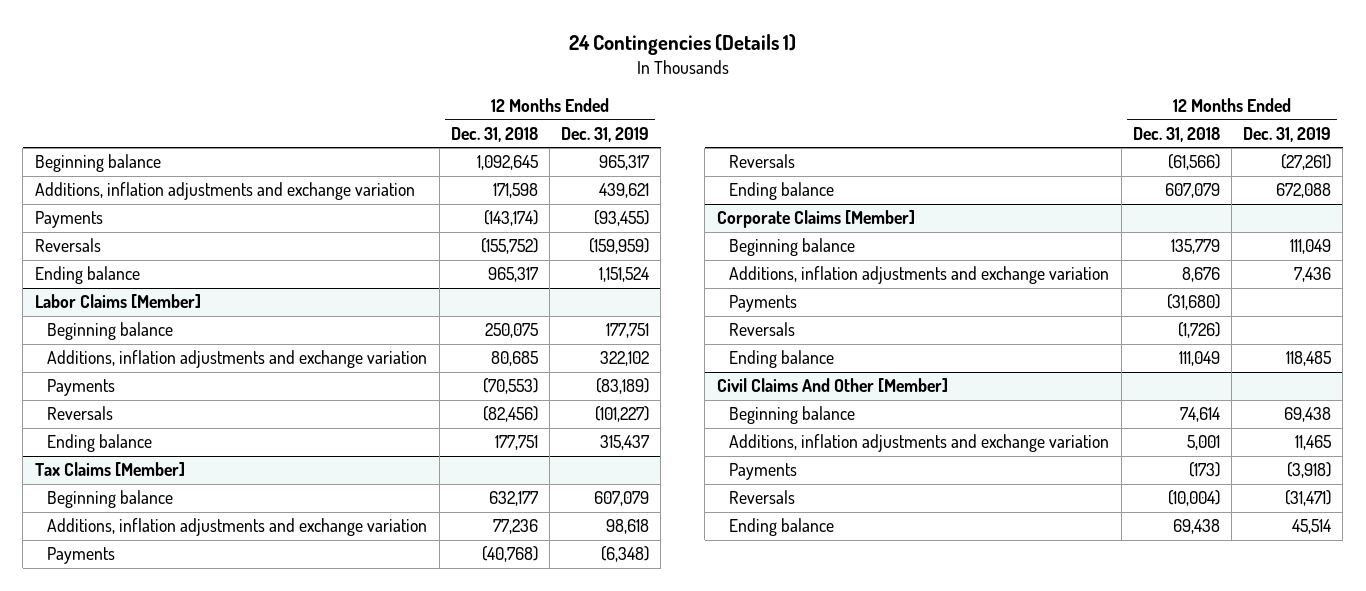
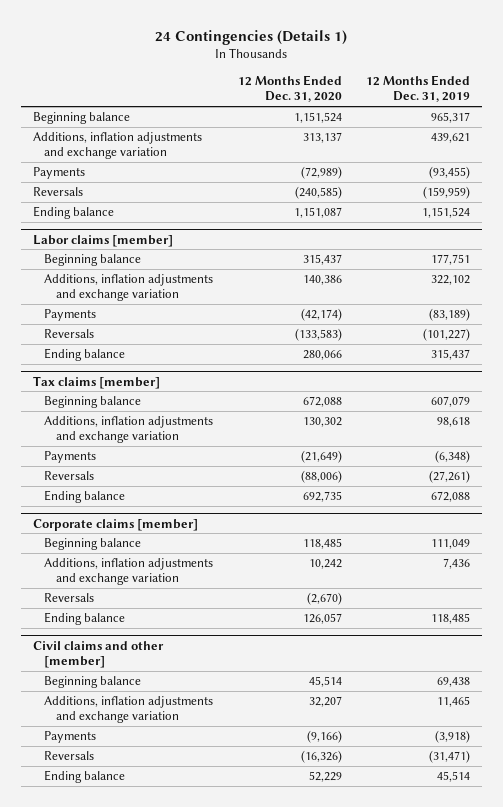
- | 12 Months Ended Dec. 31, 2018 | 12 Months Ended Dec. 31, 2019
+ | 12 Months Ended Dec. 31, 2020 | 12 Months Ended Dec. 31, 2019
- Labor Claims [Member]
+ Labor claims [member]
- Tax Claims [Member]
+ Tax claims [member]
- Corporate Claims [Member]
+ Corporate claims [member]
- Payments | (31,680) |
- Civil Claims And Other [Member]
+ Civil claims and other [member]

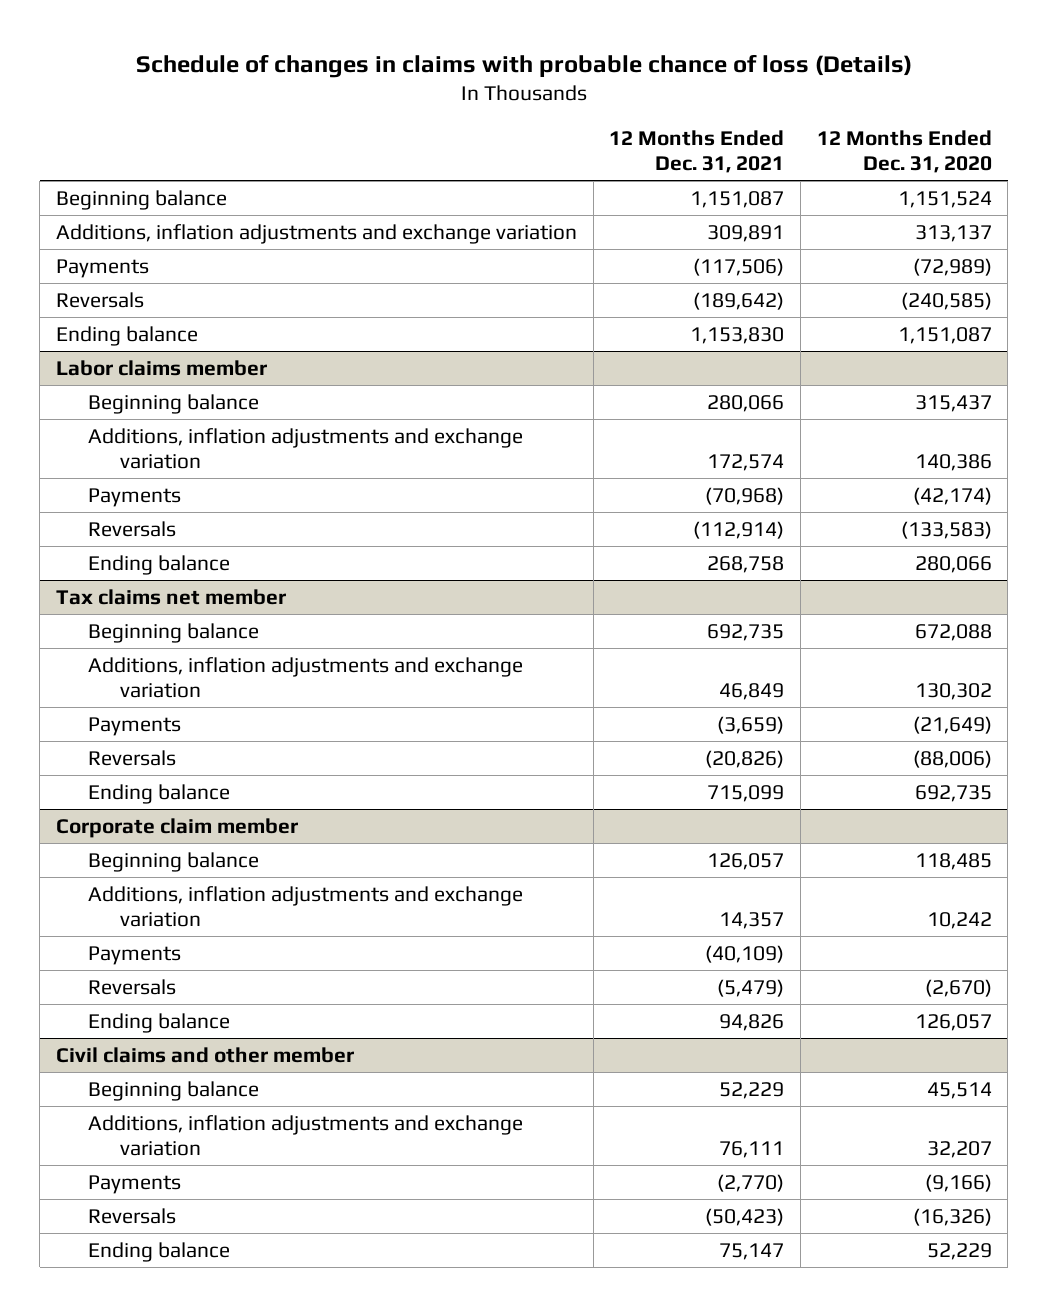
- 24 Contingencies (Details 1)
+ Schedule of changes in claims with probable chance of loss (Details)
- | 12 Months Ended Dec. 31, 2020 | 12 Months Ended Dec. 31, 2019
+ | 12 Months Ended Dec. 31, 2021 | 12 Months Ended Dec. 31, 2020
- Labor claims [member]
+ Labor claims member
- Tax claims [member]
+ Tax claims net member
- Corporate claims [member]
+ Corporate claim member
+ Payments | (40,109) |
- Civil claims and other [member]
+ Civil claims and other member

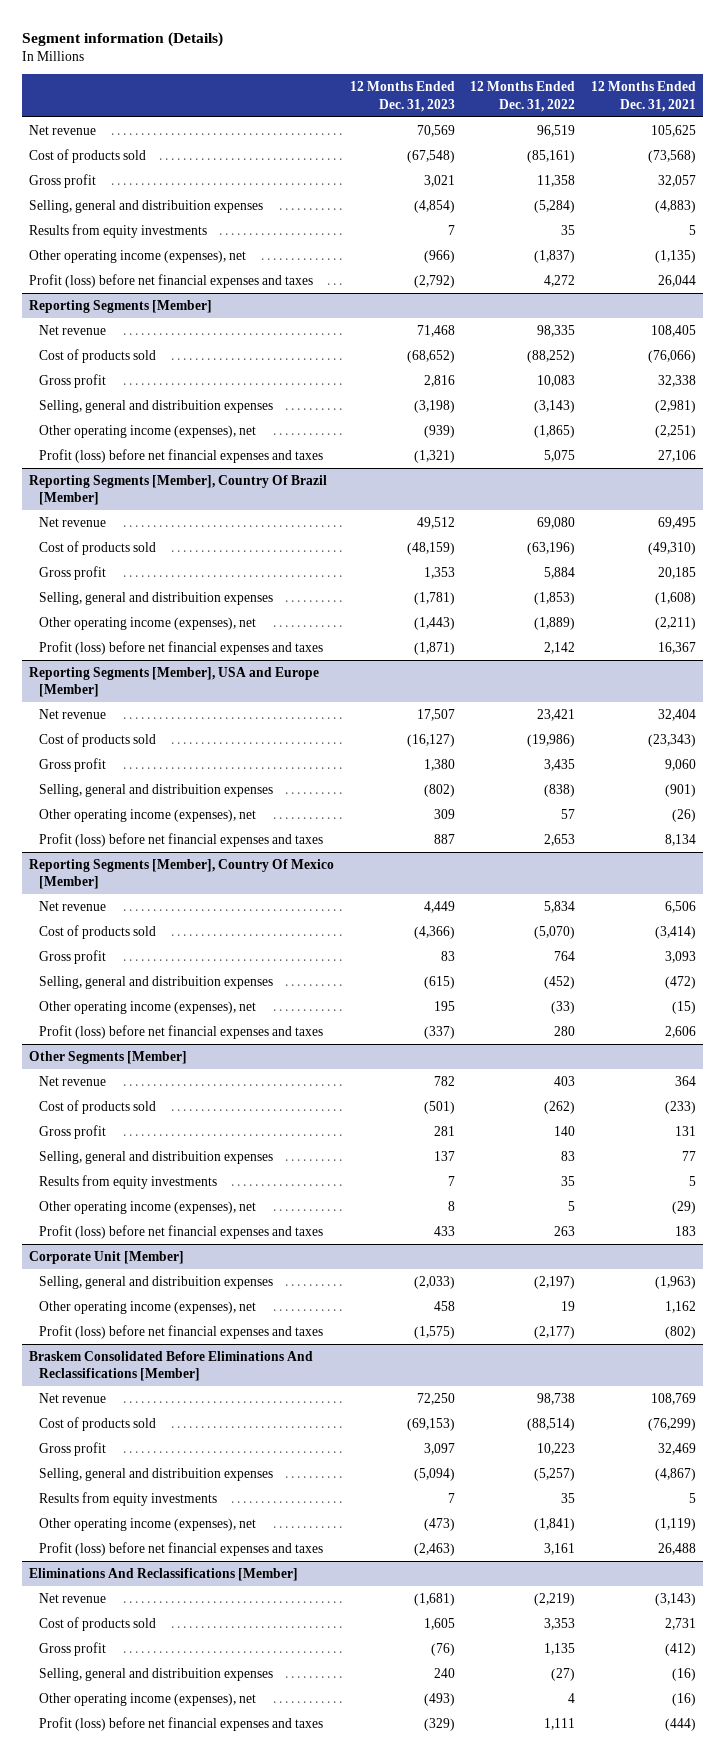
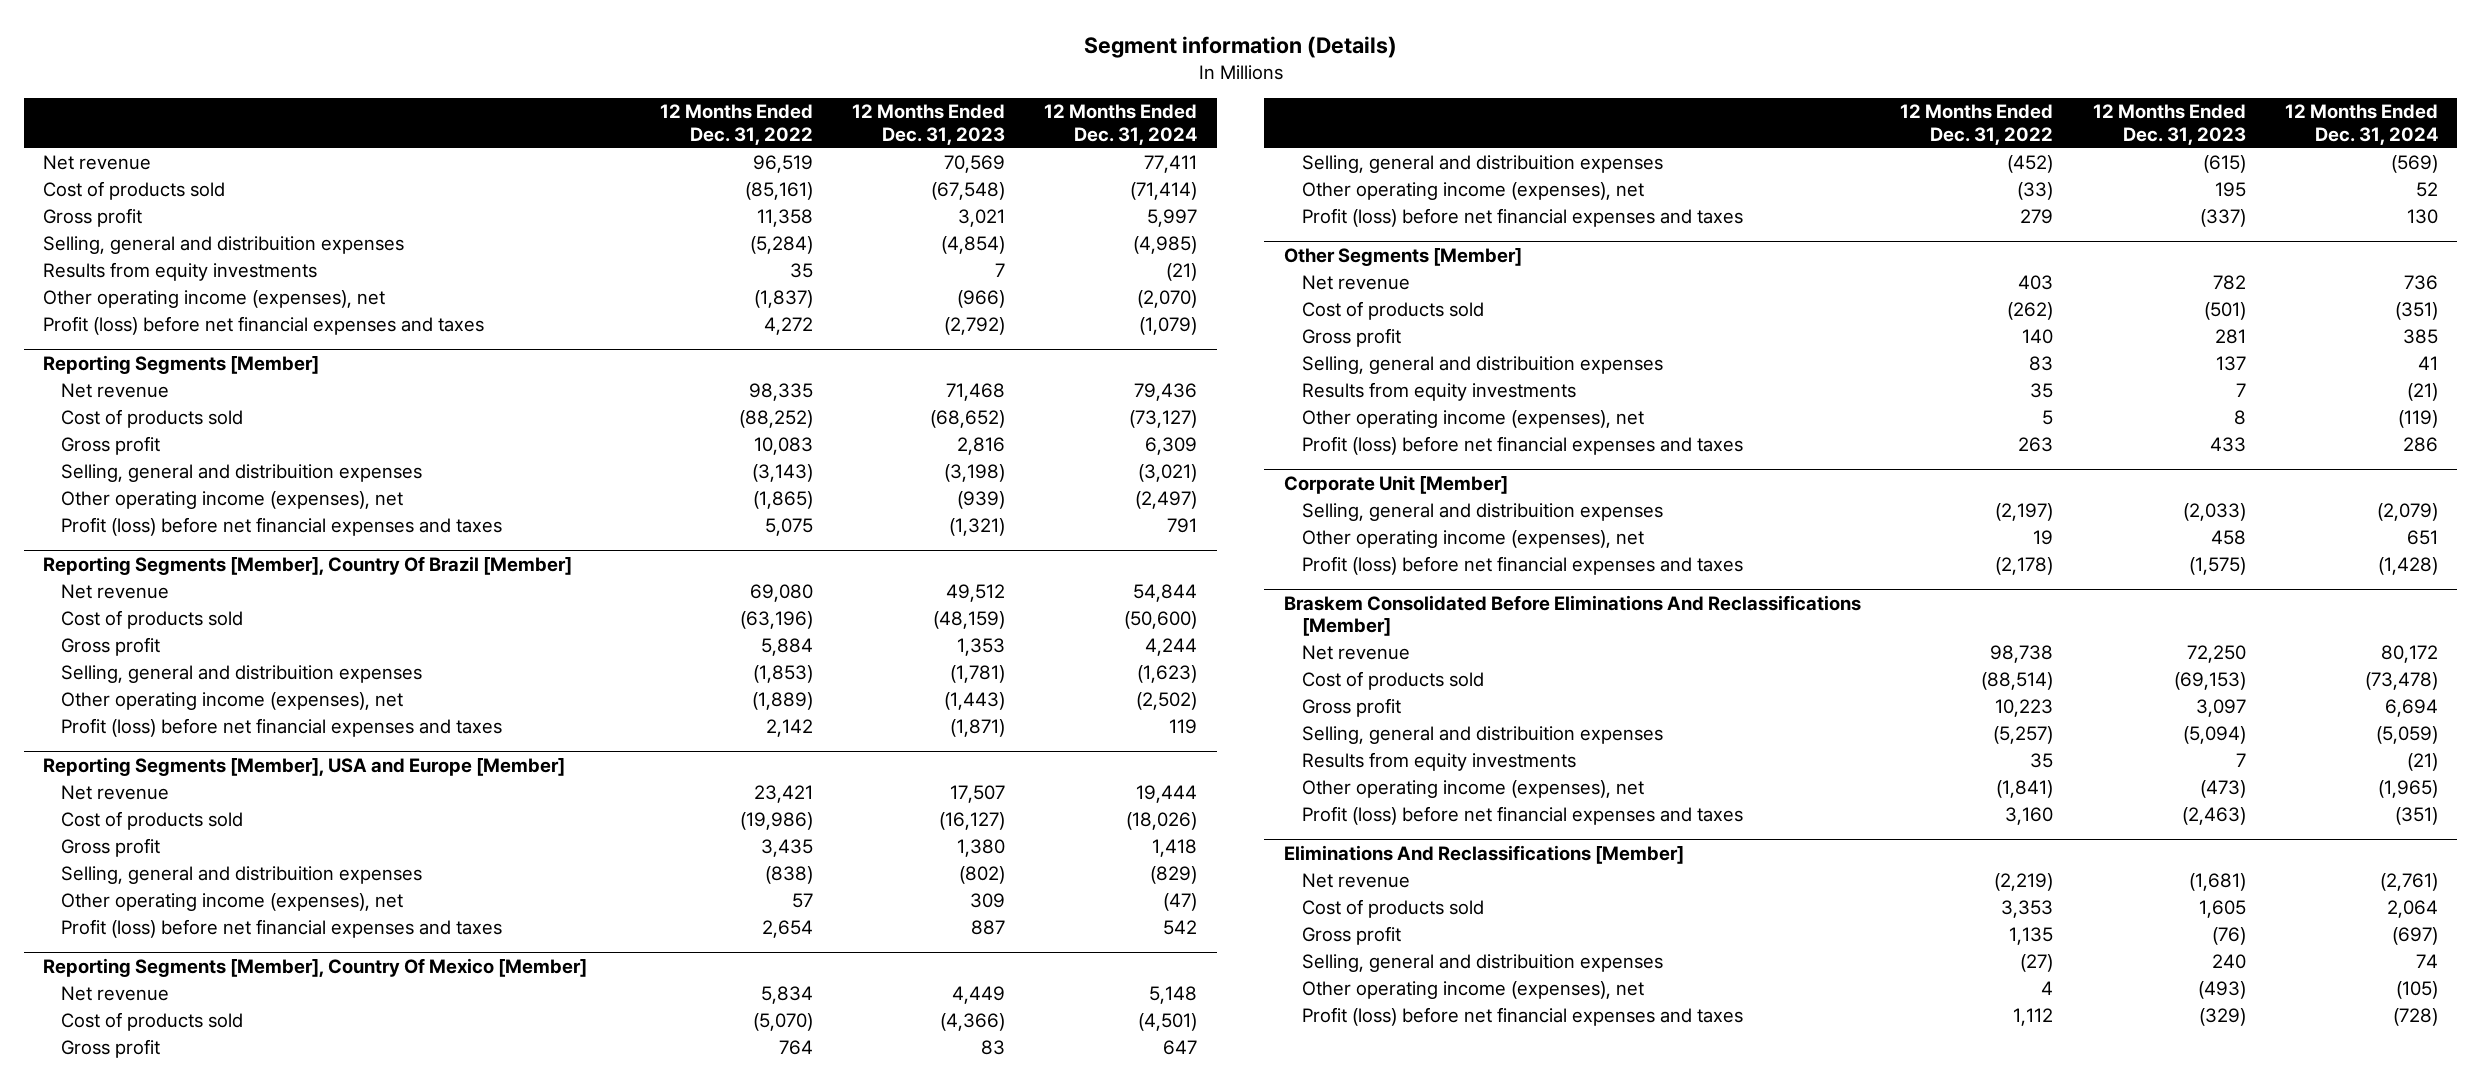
- | 12 Months Ended Dec. 31, 2023 | 12 Months Ended Dec. 31, 2022 | 12 Months Ended Dec. 31, 2021
+ | 12 Months Ended Dec. 31, 2022 | 12 Months Ended Dec. 31, 2023 | 12 Months Ended Dec. 31, 2024
@ Reporting Segments [Member], USA and Europe [Member]
- Profit (loss) before net financial expenses and taxes | 887 | 2,653 | 8,134
+ Profit (loss) before net financial expenses and taxes | 2,654 | 887 | 542
@ Reporting Segments [Member], Country Of Mexico [Member]
- Profit (loss) before net financial expenses and taxes | (337) | 280 | 2,606
+ Profit (loss) before net financial expenses and taxes | 279 | (337) | 130
@ Corporate Unit [Member]
- Profit (loss) before net financial expenses and taxes | (1,575) | (2,177) | (802)
+ Profit (loss) before net financial expenses and taxes | (2,178) | (1,575) | (1,428)
@ Braskem Consolidated Before Eliminations And Reclassifications [Member]
- Profit (loss) before net financial expenses and taxes | (2,463) | 3,161 | 26,488
+ Profit (loss) before net financial expenses and taxes | 3,160 | (2,463) | (351)
@ Eliminations And Reclassifications [Member]
- Profit (loss) before net financial expenses and taxes | (329) | 1,111 | (444)
+ Profit (loss) before net financial expenses and taxes | 1,112 | (329) | (728)

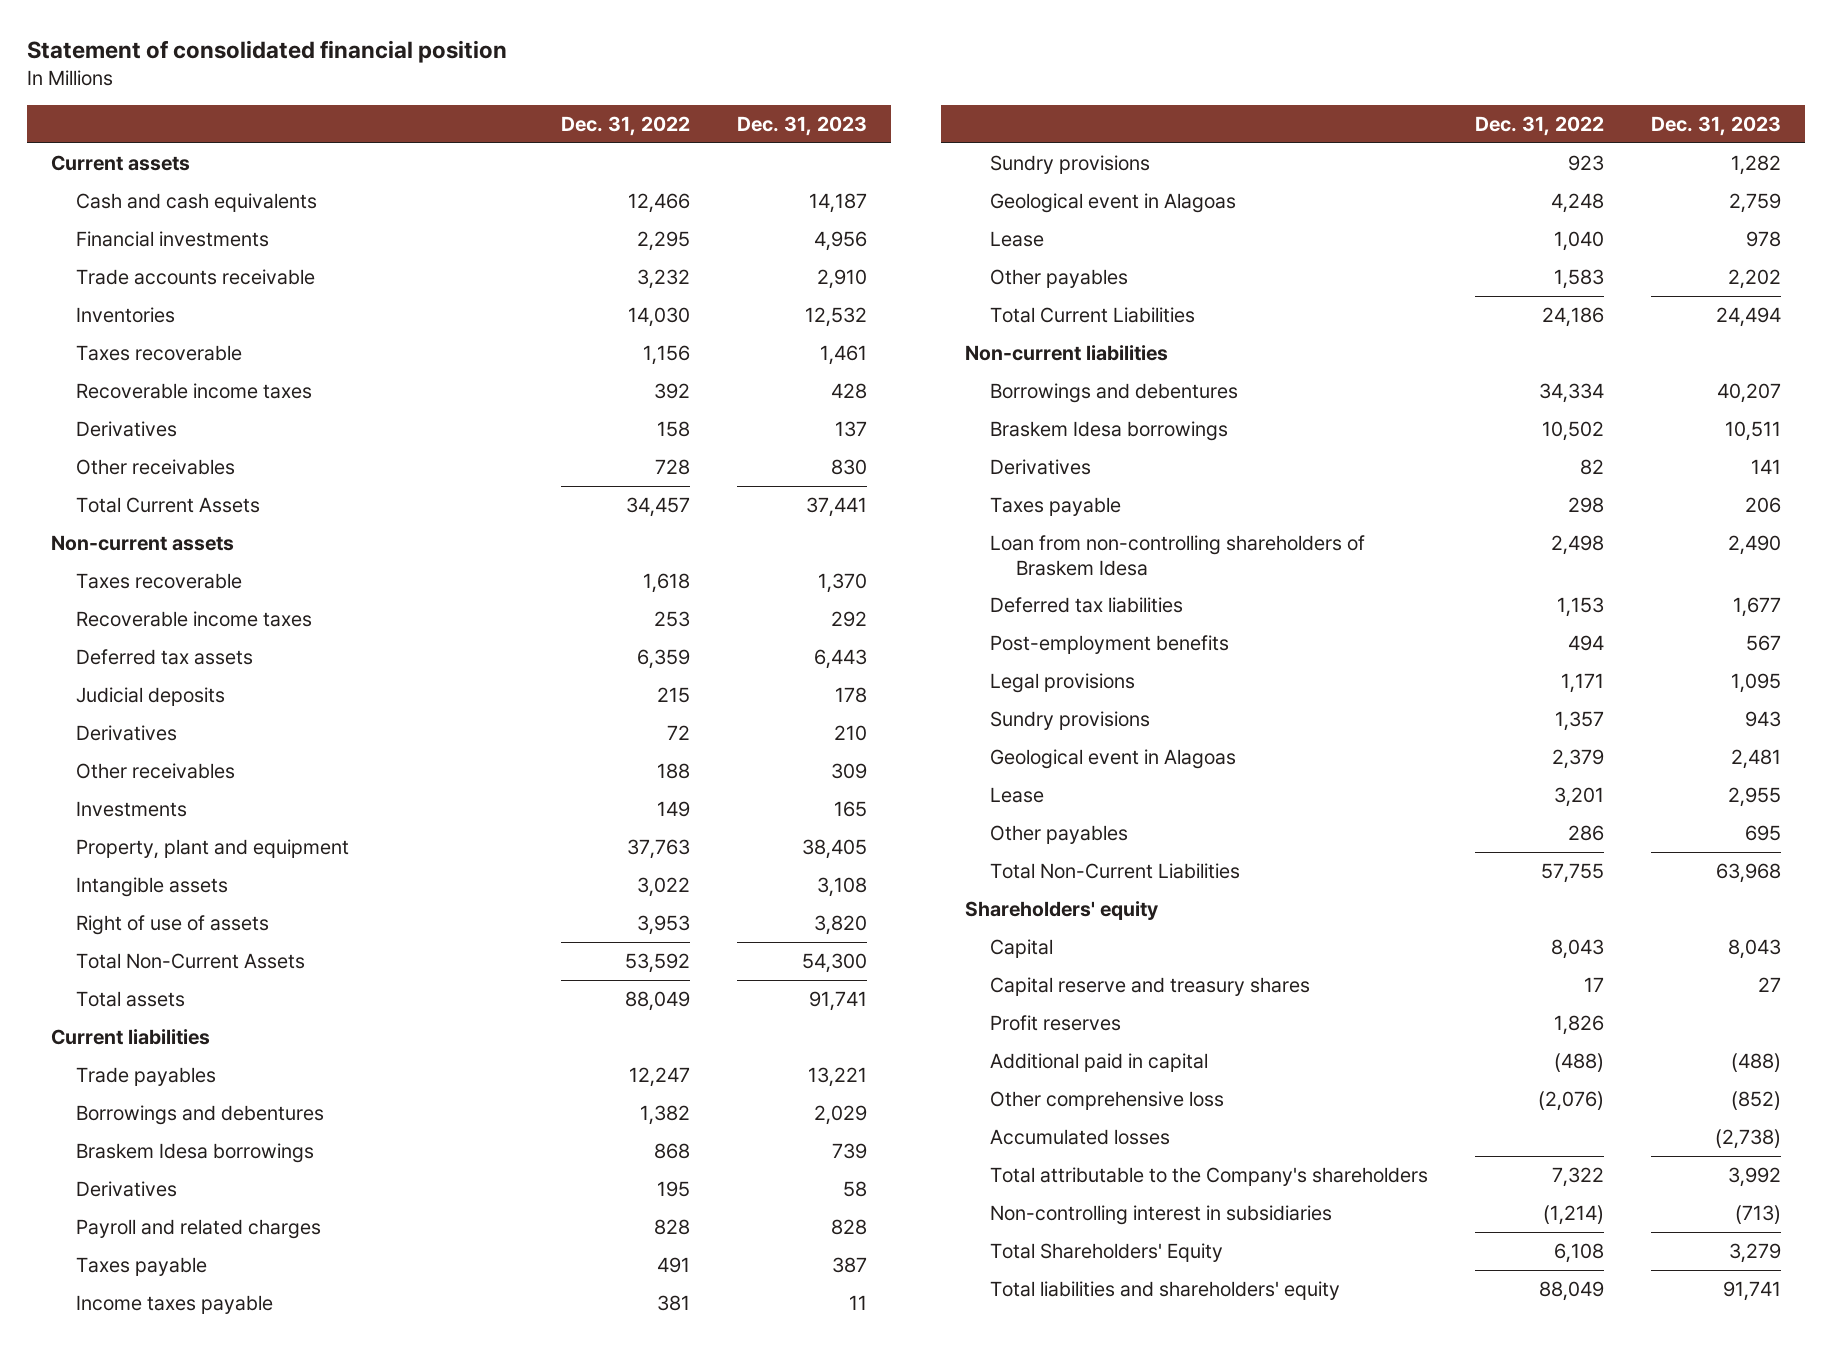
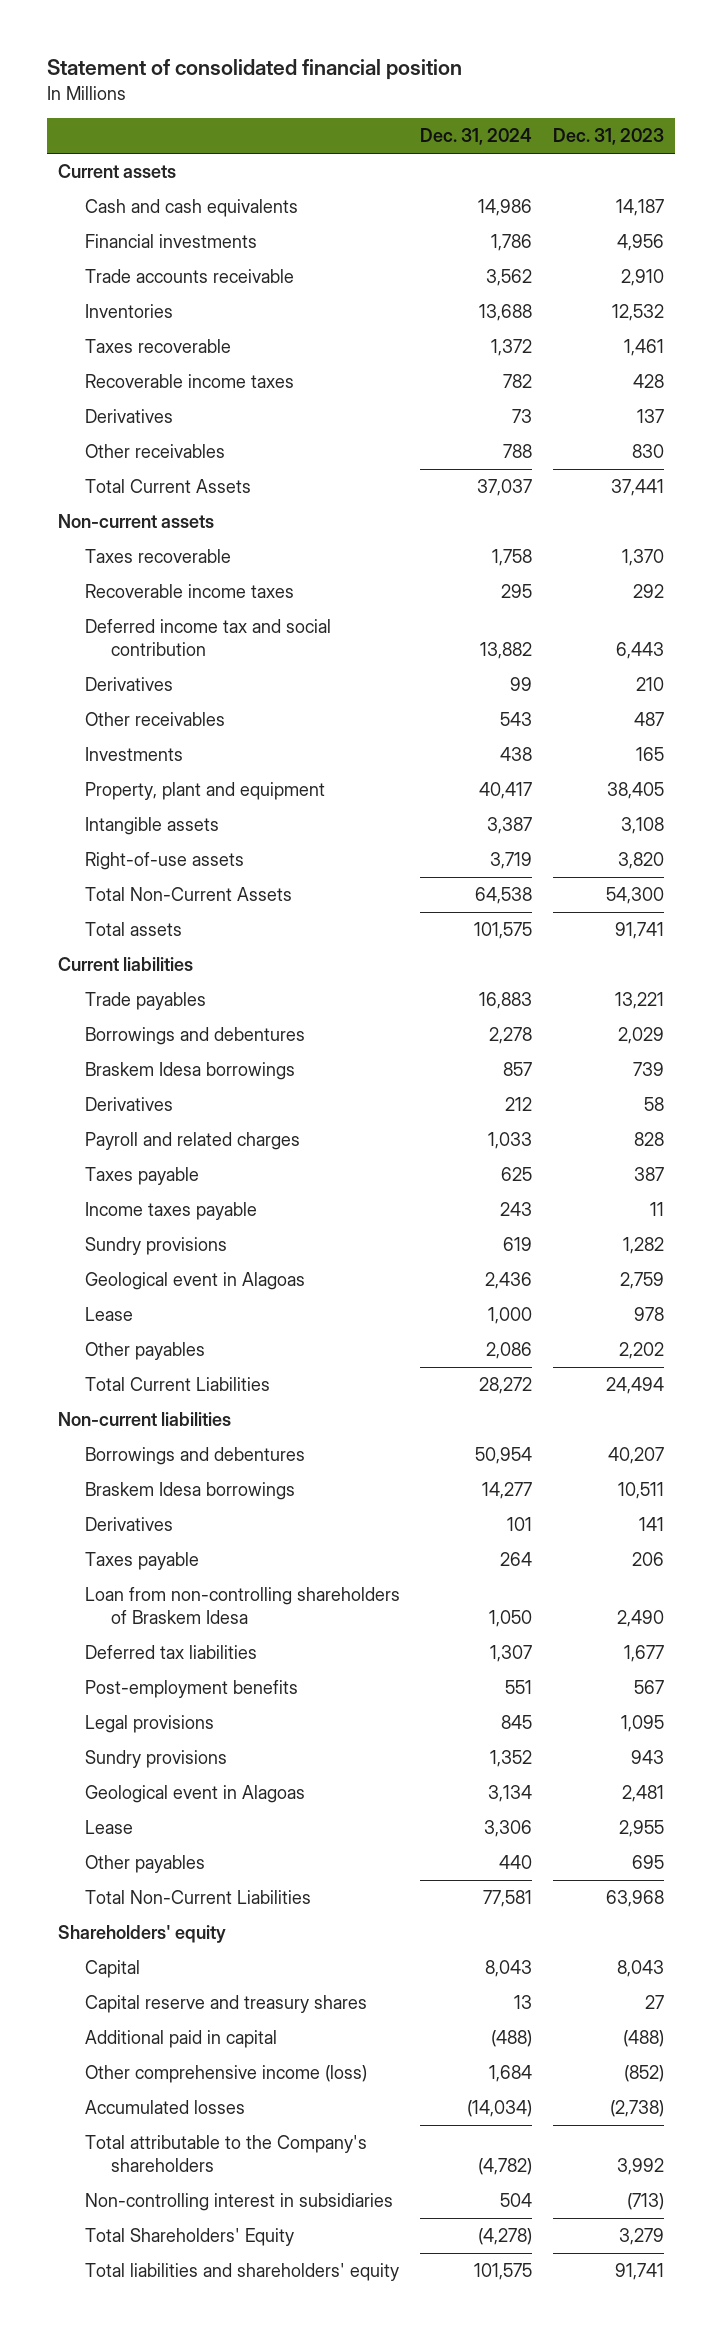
- | Dec. 31, 2022 | Dec. 31, 2023
+ | Dec. 31, 2024 | Dec. 31, 2023
- Deferred tax assets | 6,359 | 6,443
- Judicial deposits | 215 | 178
+ Deferred income tax and social contribution | 13,882 | 6,443
- Other receivables | 188 | 309
+ Other receivables | 543 | 487
- Right of use of assets | 3,953 | 3,820
+ Right-of-use assets | 3,719 | 3,820
- Profit reserves | 1,826 |
- Other comprehensive loss | (2,076) | (852)
+ Other comprehensive income (loss) | 1,684 | (852)

